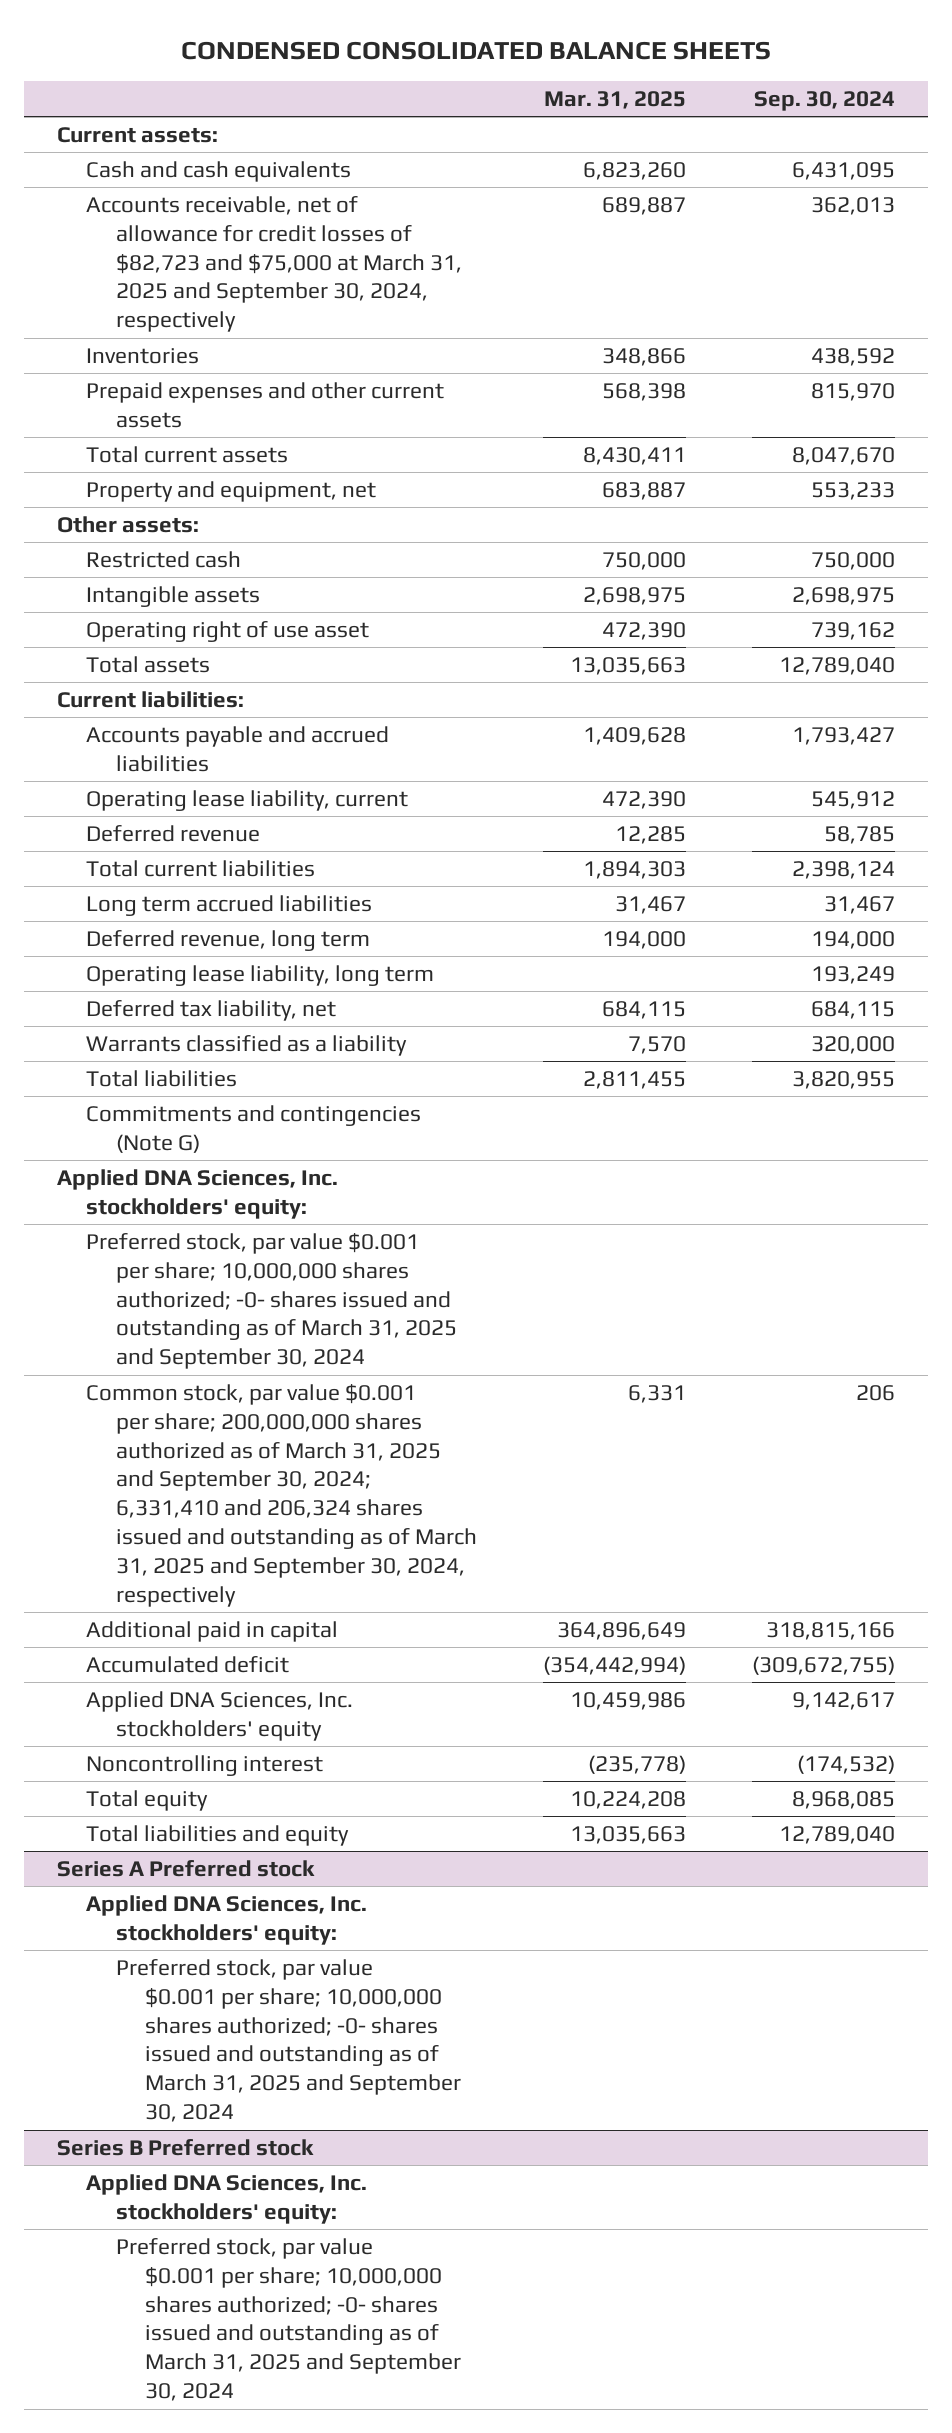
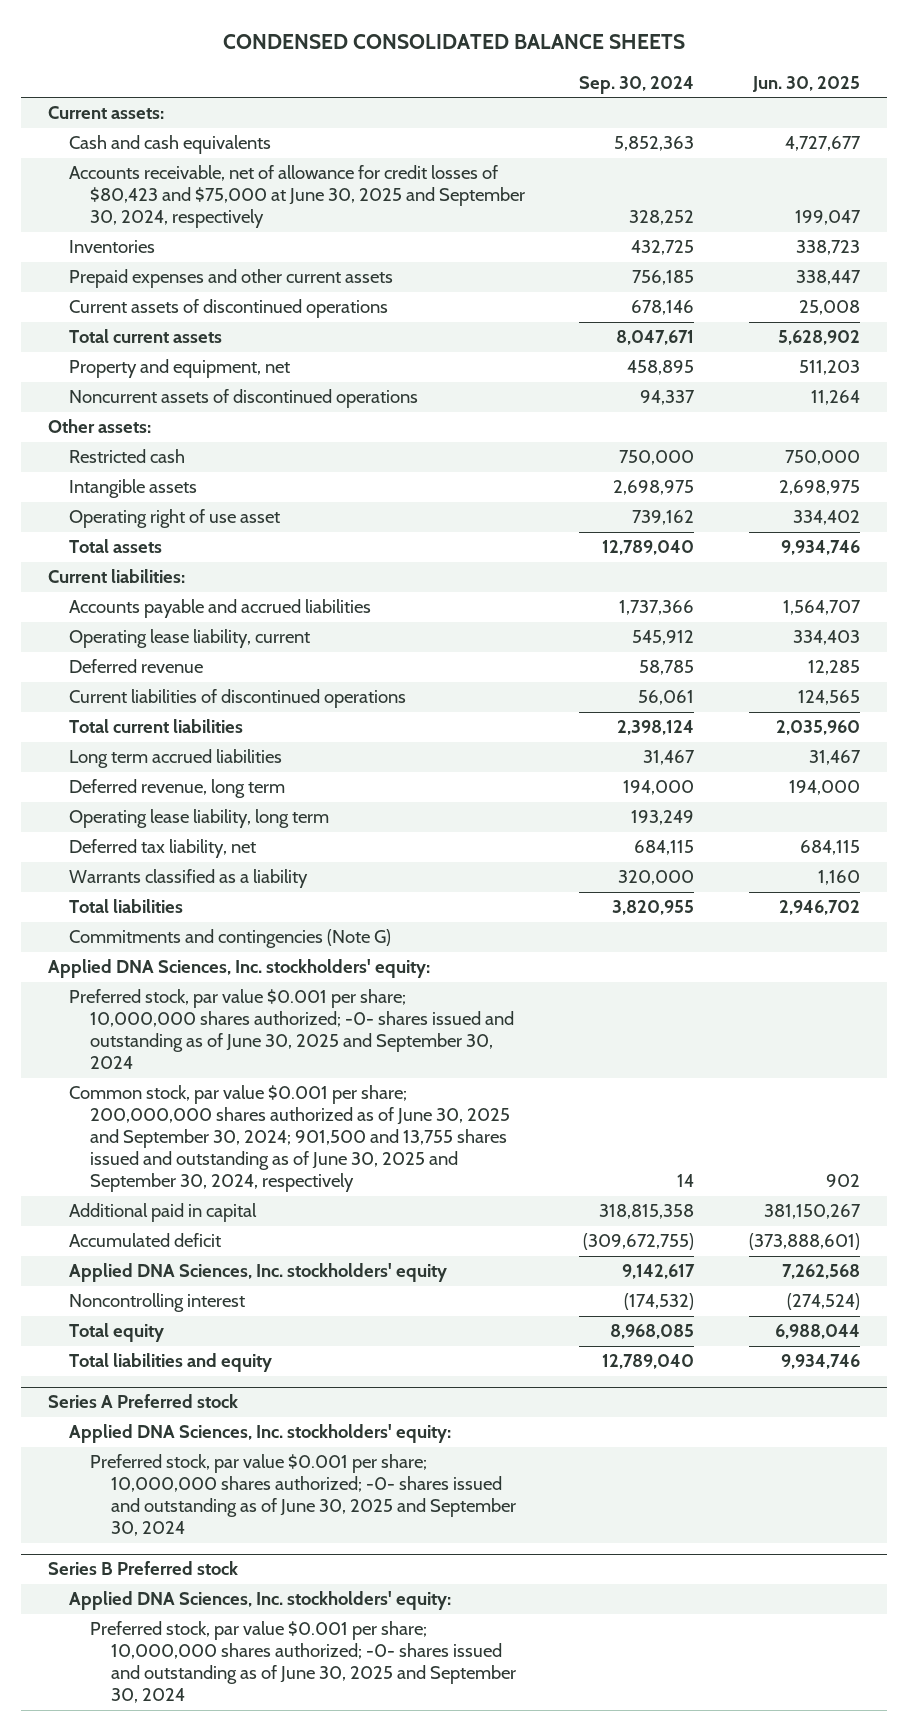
- | Mar. 31, 2025 | Sep. 30, 2024
+ | Sep. 30, 2024 | Jun. 30, 2025
- Cash and cash equivalents | 6,823,260 | 6,431,095
- Accounts receivable, net of allowance for credit losses of $82,723 and $75,000 at March 31, 2025 and September 30, 2024, respectively | 689,887 | 362,013
- Inventories | 348,866 | 438,592
- Prepaid expenses and other current assets | 568,398 | 815,970
- Total current assets | 8,430,411 | 8,047,670
- Property and equipment, net | 683,887 | 553,233
+ Cash and cash equivalents | 5,852,363 | 4,727,677
+ Accounts receivable, net of allowance for credit losses of $80,423 and $75,000 at June 30, 2025 and September 30, 2024, respectively | 328,252 | 199,047
+ Inventories | 432,725 | 338,723
+ Prepaid expenses and other current assets | 756,185 | 338,447
+ Current assets of discontinued operations | 678,146 | 25,008
+ Total current assets | 8,047,671 | 5,628,902
+ Property and equipment, net | 458,895 | 511,203
+ Noncurrent assets of discontinued operations | 94,337 | 11,264
- Accounts payable and accrued liabilities | 1,409,628 | 1,793,427
+ Accounts payable and accrued liabilities | 1,737,366 | 1,564,707
+ Current liabilities of discontinued operations | 56,061 | 124,565
- Preferred stock, par value $0.001 per share; 10,000,000 shares authorized; -0- shares issued and outstanding as of March 31, 2025 and September 30, 2024
- Common stock, par value $0.001 per share; 200,000,000 shares authorized as of March 31, 2025 and September 30, 2024; 6,331,410 and 206,324 shares issued and outstanding as of March 31, 2025 and September 30, 2024, respectively | 6,331 | 206
- Additional paid in capital | 364,896,649 | 318,815,166
+ Preferred stock, par value $0.001 per share; 10,000,000 shares authorized; -0- shares issued and outstanding as of June 30, 2025 and September 30, 2024
+ Common stock, par value $0.001 per share; 200,000,000 shares authorized as of June 30, 2025 and September 30, 2024; 901,500 and 13,755 shares issued and outstanding as of June 30, 2025 and September 30, 2024, respectively | 14 | 902
+ Additional paid in capital | 318,815,358 | 381,150,267
@ Series A Preferred stock
- Preferred stock, par value $0.001 per share; 10,000,000 shares authorized; -0- shares issued and outstanding as of March 31, 2025 and September 30, 2024
+ Preferred stock, par value $0.001 per share; 10,000,000 shares authorized; -0- shares issued and outstanding as of June 30, 2025 and September 30, 2024
@ Series B Preferred stock
- Preferred stock, par value $0.001 per share; 10,000,000 shares authorized; -0- shares issued and outstanding as of March 31, 2025 and September 30, 2024
+ Preferred stock, par value $0.001 per share; 10,000,000 shares authorized; -0- shares issued and outstanding as of June 30, 2025 and September 30, 2024

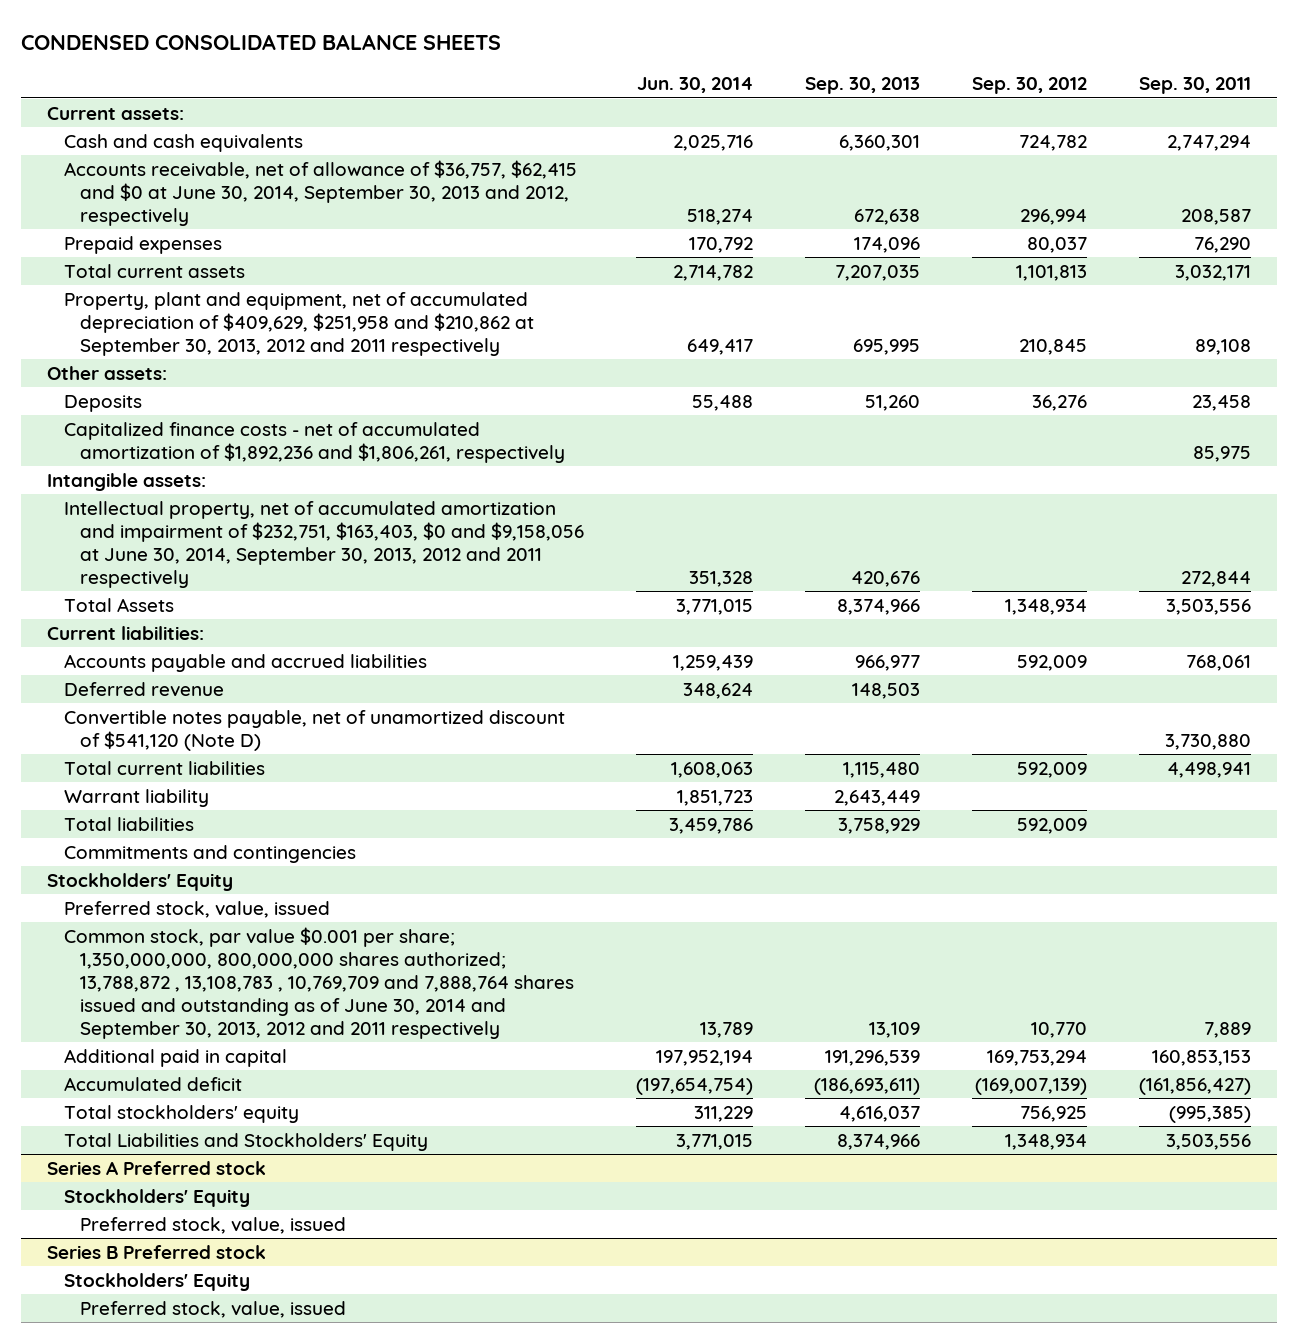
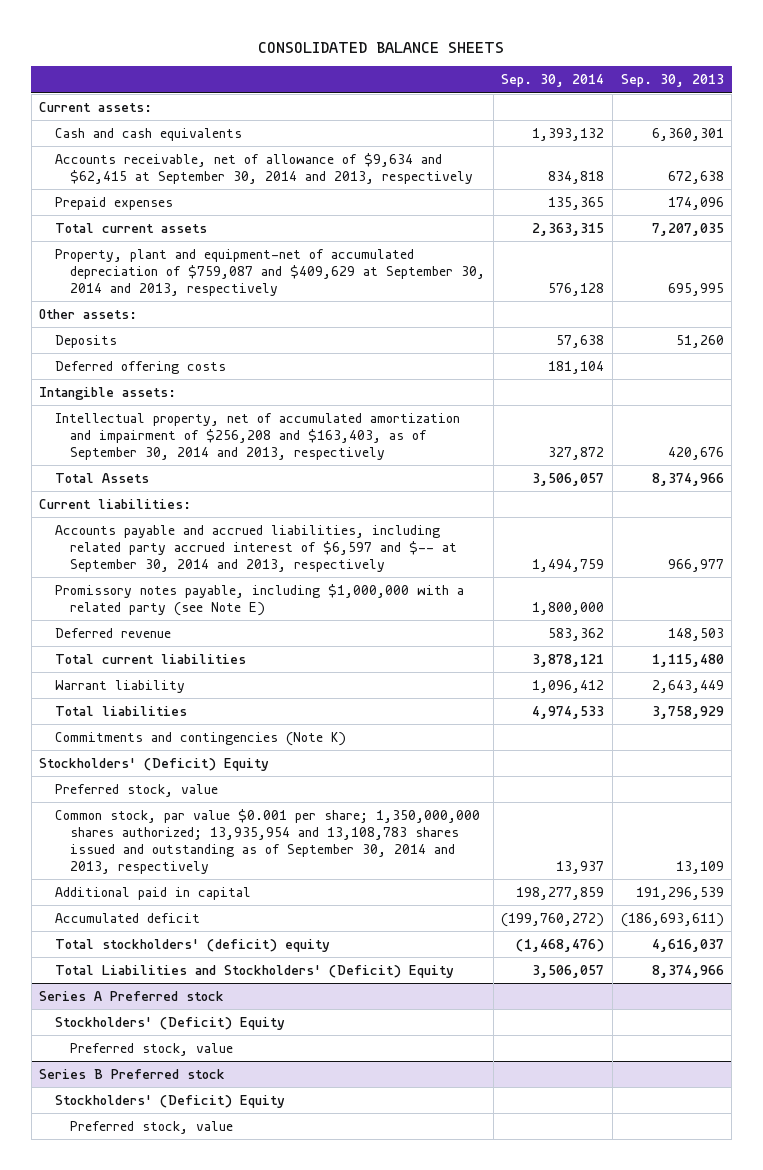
- CONDENSED CONSOLIDATED BALANCE SHEETS
+ CONSOLIDATED BALANCE SHEETS
- | Jun. 30, 2014 | Sep. 30, 2013 | Sep. 30, 2012 | Sep. 30, 2011
+ | Sep. 30, 2014 | Sep. 30, 2013
- Accounts receivable, net of allowance of $36,757, $62,415 and $0 at June 30, 2014, September 30, 2013 and 2012, respectively | 518,274 | 672,638 | 296,994 | 208,587
+ Accounts receivable, net of allowance of $9,634 and $62,415 at September 30, 2014 and 2013, respectively | 834,818 | 672,638
- Property, plant and equipment, net of accumulated depreciation of $409,629, $251,958 and $210,862 at September 30, 2013, 2012 and 2011 respectively | 649,417 | 695,995 | 210,845 | 89,108
+ Property, plant and equipment-net of accumulated depreciation of $759,087 and $409,629 at September 30, 2014 and 2013, respectively | 576,128 | 695,995
- Capitalized finance costs - net of accumulated amortization of $1,892,236 and $1,806,261, respectively | | | | 85,975
+ Deferred offering costs | 181,104 |
- Intellectual property, net of accumulated amortization and impairment of $232,751, $163,403, $0 and $9,158,056 at June 30, 2014, September 30, 2013, 2012 and 2011 respectively | 351,328 | 420,676 | | 272,844
+ Intellectual property, net of accumulated amortization and impairment of $256,208 and $163,403, as of September 30, 2014 and 2013, respectively | 327,872 | 420,676
- Accounts payable and accrued liabilities | 1,259,439 | 966,977 | 592,009 | 768,061
+ Accounts payable and accrued liabilities, including related party accrued interest of $6,597 and $-- at September 30, 2014 and 2013, respectively | 1,494,759 | 966,977
+ Promissory notes payable, including $1,000,000 with a related party (see Note E) | 1,800,000 |
- Convertible notes payable, net of unamortized discount of $541,120 (Note D) | | | | 3,730,880
- Commitments and contingencies
- Stockholders' Equity
- Preferred stock, value, issued
- Common stock, par value $0.001 per share; 1,350,000,000, 800,000,000 shares authorized; 13,788,872 , 13,108,783 , 10,769,709 and 7,888,764 shares issued and outstanding as of June 30, 2014 and September 30, 2013, 2012 and 2011 respectively | 13,789 | 13,109 | 10,770 | 7,889
+ Commitments and contingencies (Note K)
+ Stockholders' (Deficit) Equity
+ Preferred stock, value
+ Common stock, par value $0.001 per share; 1,350,000,000 shares authorized; 13,935,954 and 13,108,783 shares issued and outstanding as of September 30, 2014 and 2013, respectively | 13,937 | 13,109
- Total stockholders' equity | 311,229 | 4,616,037 | 756,925 | (995,385)
- Total Liabilities and Stockholders' Equity | 3,771,015 | 8,374,966 | 1,348,934 | 3,503,556
+ Total stockholders' (deficit) equity | (1,468,476) | 4,616,037
+ Total Liabilities and Stockholders' (Deficit) Equity | 3,506,057 | 8,374,966
@ Series A Preferred stock
- Stockholders' Equity
- Preferred stock, value, issued
+ Stockholders' (Deficit) Equity
+ Preferred stock, value
@ Series B Preferred stock
- Stockholders' Equity
- Preferred stock, value, issued
+ Stockholders' (Deficit) Equity
+ Preferred stock, value

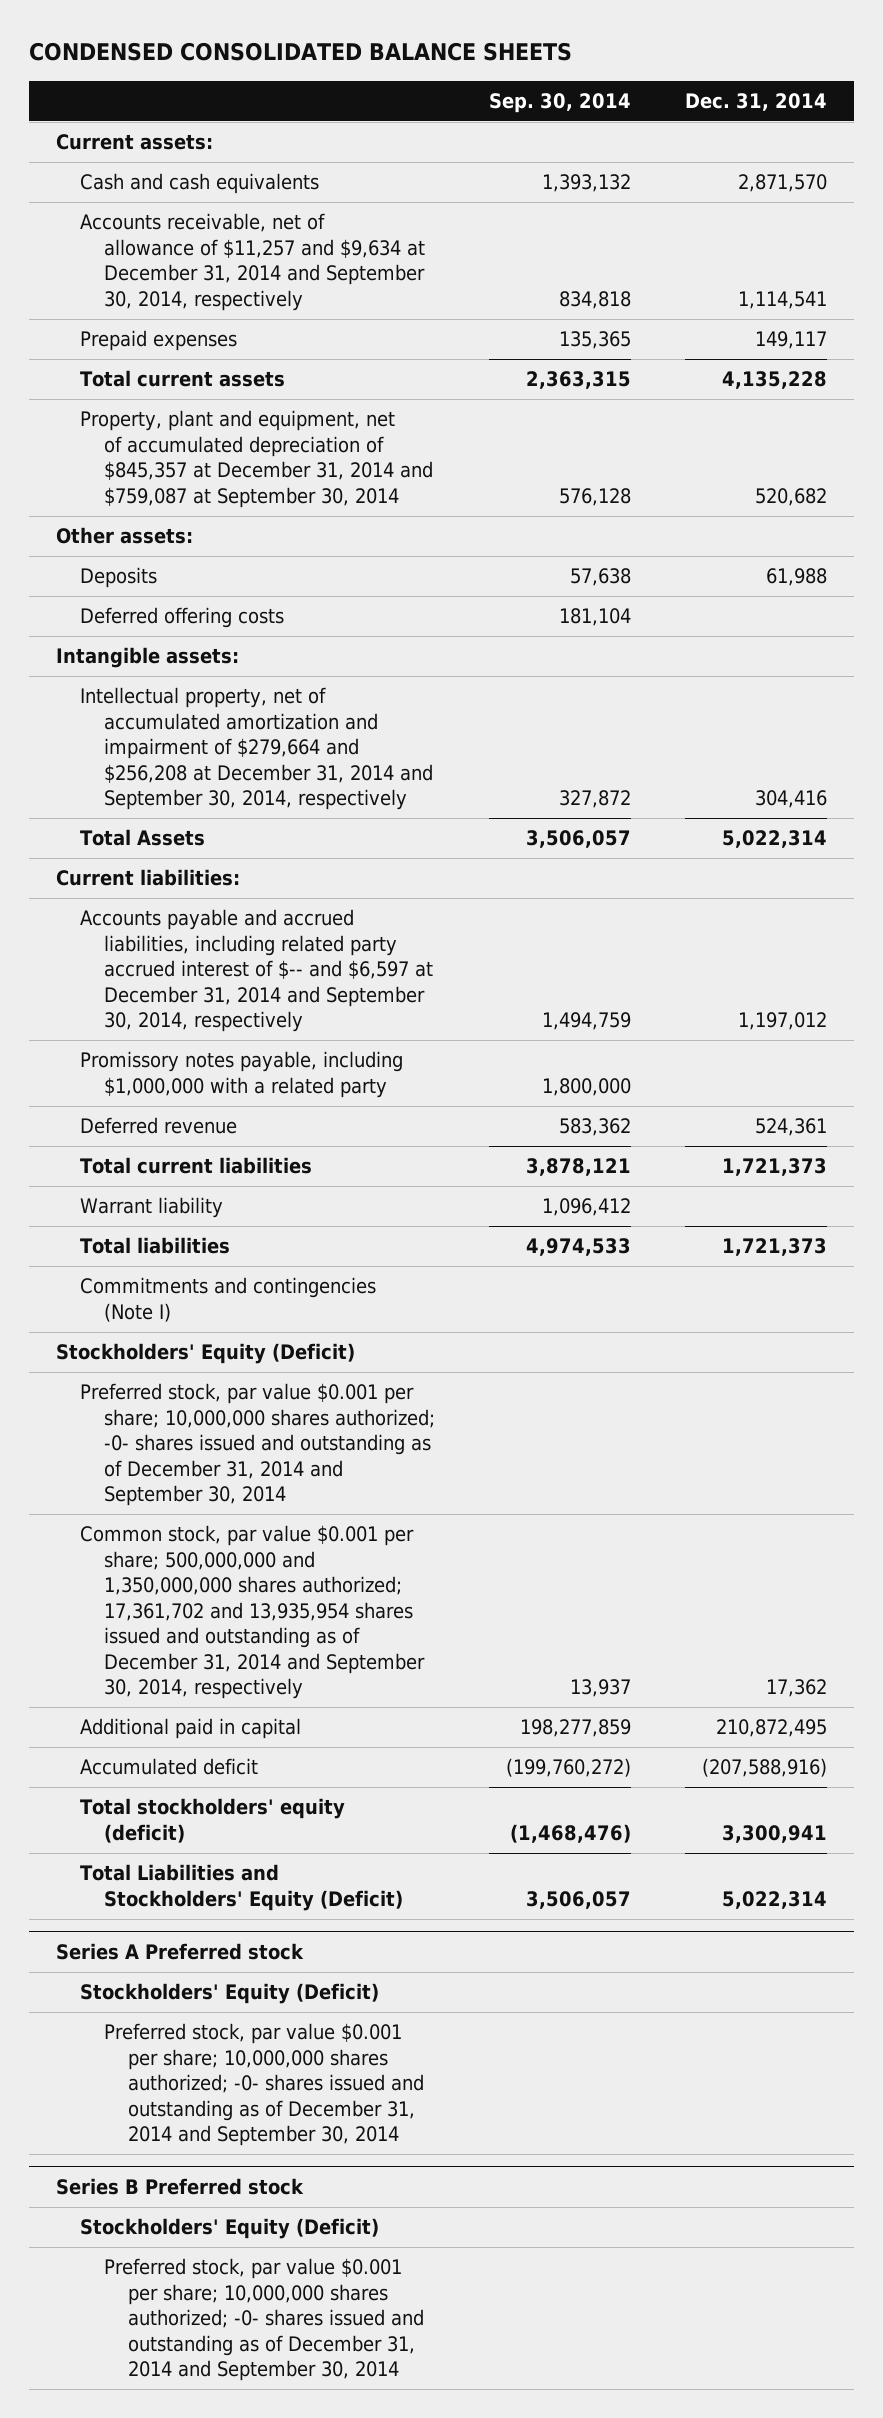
- CONSOLIDATED BALANCE SHEETS
+ CONDENSED CONSOLIDATED BALANCE SHEETS
- | Sep. 30, 2014 | Sep. 30, 2013
+ | Sep. 30, 2014 | Dec. 31, 2014
- Accounts receivable, net of allowance of $9,634 and $62,415 at September 30, 2014 and 2013, respectively | 834,818 | 672,638
+ Accounts receivable, net of allowance of $11,257 and $9,634 at December 31, 2014 and September 30, 2014, respectively | 834,818 | 1,114,541
- Property, plant and equipment-net of accumulated depreciation of $759,087 and $409,629 at September 30, 2014 and 2013, respectively | 576,128 | 695,995
+ Property, plant and equipment, net of accumulated depreciation of $845,357 at December 31, 2014 and $759,087 at September 30, 2014 | 576,128 | 520,682
- Intellectual property, net of accumulated amortization and impairment of $256,208 and $163,403, as of September 30, 2014 and 2013, respectively | 327,872 | 420,676
+ Intellectual property, net of accumulated amortization and impairment of $279,664 and $256,208 at December 31, 2014 and September 30, 2014, respectively | 327,872 | 304,416
- Accounts payable and accrued liabilities, including related party accrued interest of $6,597 and $-- at September 30, 2014 and 2013, respectively | 1,494,759 | 966,977
- Promissory notes payable, including $1,000,000 with a related party (see Note E) | 1,800,000 |
+ Accounts payable and accrued liabilities, including related party accrued interest of $-- and $6,597 at December 31, 2014 and September 30, 2014, respectively | 1,494,759 | 1,197,012
+ Promissory notes payable, including $1,000,000 with a related party | 1,800,000 |
- Commitments and contingencies (Note K)
- Stockholders' (Deficit) Equity
- Preferred stock, value
- Common stock, par value $0.001 per share; 1,350,000,000 shares authorized; 13,935,954 and 13,108,783 shares issued and outstanding as of September 30, 2014 and 2013, respectively | 13,937 | 13,109
+ Commitments and contingencies (Note I)
+ Stockholders' Equity (Deficit)
+ Preferred stock, par value $0.001 per share; 10,000,000 shares authorized; -0- shares issued and outstanding as of December 31, 2014 and September 30, 2014
+ Common stock, par value $0.001 per share; 500,000,000 and 1,350,000,000 shares authorized; 17,361,702 and 13,935,954 shares issued and outstanding as of December 31, 2014 and September 30, 2014, respectively | 13,937 | 17,362
- Total stockholders' (deficit) equity | (1,468,476) | 4,616,037
- Total Liabilities and Stockholders' (Deficit) Equity | 3,506,057 | 8,374,966
+ Total stockholders' equity (deficit) | (1,468,476) | 3,300,941
+ Total Liabilities and Stockholders' Equity (Deficit) | 3,506,057 | 5,022,314
@ Series A Preferred stock
- Stockholders' (Deficit) Equity
- Preferred stock, value
+ Stockholders' Equity (Deficit)
+ Preferred stock, par value $0.001 per share; 10,000,000 shares authorized; -0- shares issued and outstanding as of December 31, 2014 and September 30, 2014
@ Series B Preferred stock
- Stockholders' (Deficit) Equity
- Preferred stock, value
+ Stockholders' Equity (Deficit)
+ Preferred stock, par value $0.001 per share; 10,000,000 shares authorized; -0- shares issued and outstanding as of December 31, 2014 and September 30, 2014

